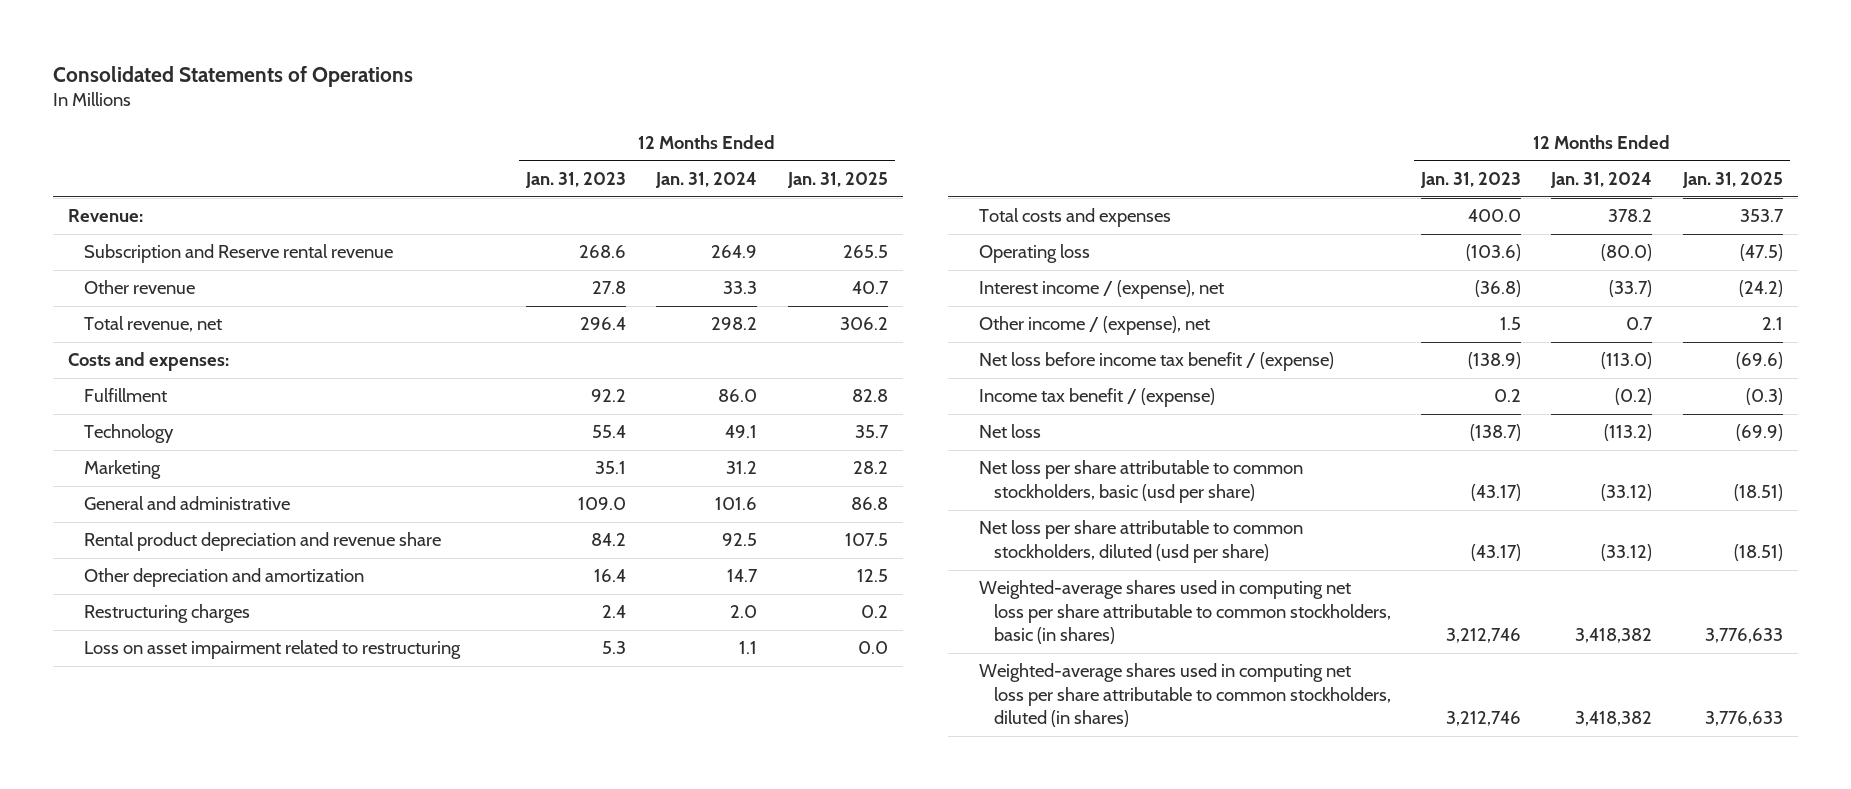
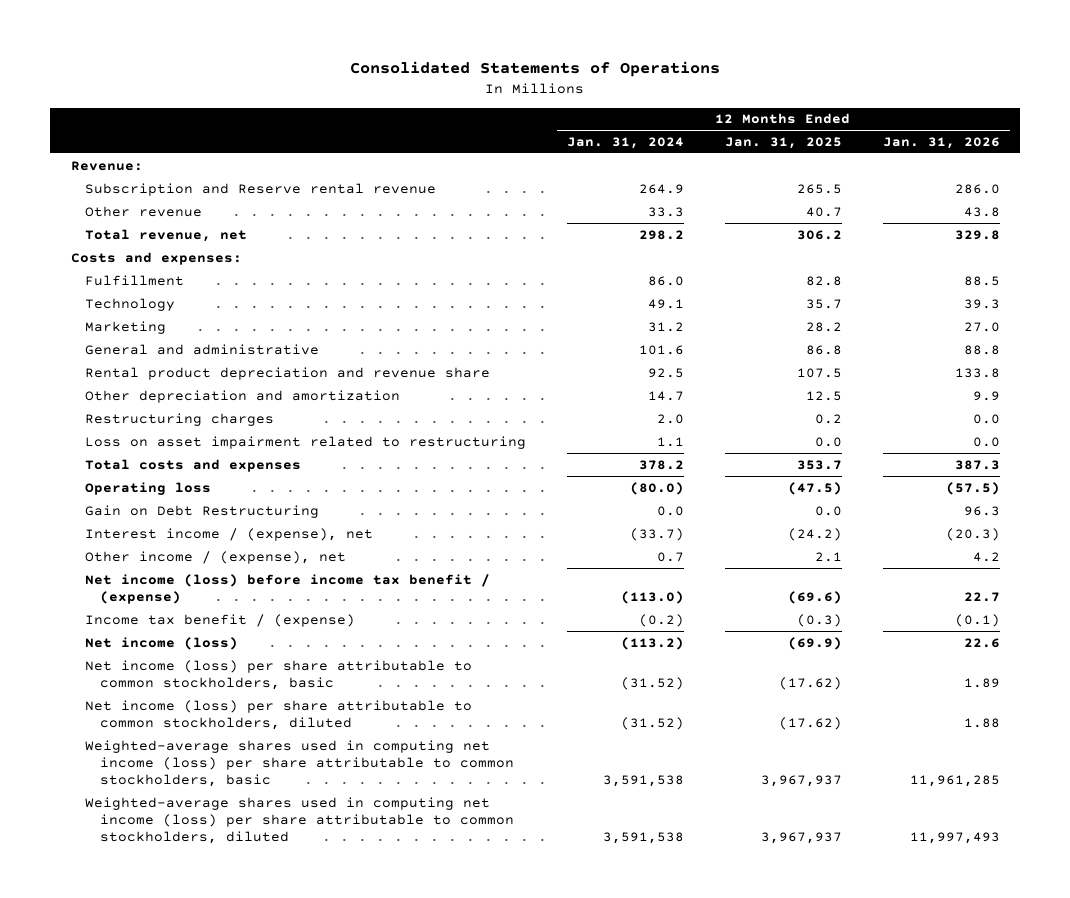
- | 12 Months Ended Jan. 31, 2023 | 12 Months Ended Jan. 31, 2024 | 12 Months Ended Jan. 31, 2025
+ | 12 Months Ended Jan. 31, 2024 | 12 Months Ended Jan. 31, 2025 | 12 Months Ended Jan. 31, 2026
+ Gain on Debt Restructuring | 0.0 | 0.0 | 96.3
- Net loss before income tax benefit / (expense) | (138.9) | (113.0) | (69.6)
+ Net income (loss) before income tax benefit / (expense) | (113.0) | (69.6) | 22.7
- Net loss | (138.7) | (113.2) | (69.9)
- Net loss per share attributable to common stockholders, basic (usd per share) | (43.17) | (33.12) | (18.51)
- Net loss per share attributable to common stockholders, diluted (usd per share) | (43.17) | (33.12) | (18.51)
- Weighted-average shares used in computing net loss per share attributable to common stockholders, basic (in shares) | 3,212,746 | 3,418,382 | 3,776,633
- Weighted-average shares used in computing net loss per share attributable to common stockholders, diluted (in shares) | 3,212,746 | 3,418,382 | 3,776,633
+ Net income (loss) | (113.2) | (69.9) | 22.6
+ Net income (loss) per share attributable to common stockholders, basic | (31.52) | (17.62) | 1.89
+ Net income (loss) per share attributable to common stockholders, diluted | (31.52) | (17.62) | 1.88
+ Weighted-average shares used in computing net income (loss) per share attributable to common stockholders, basic | 3,591,538 | 3,967,937 | 11,961,285
+ Weighted-average shares used in computing net income (loss) per share attributable to common stockholders, diluted | 3,591,538 | 3,967,937 | 11,997,493

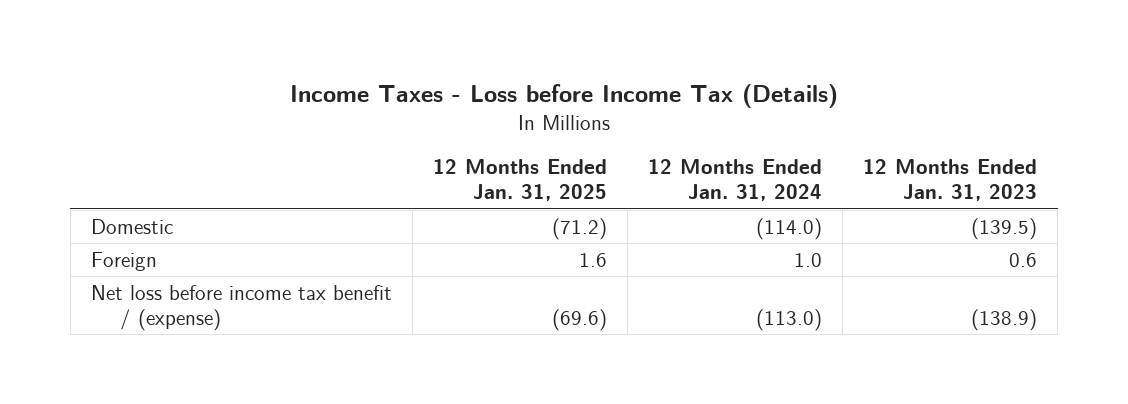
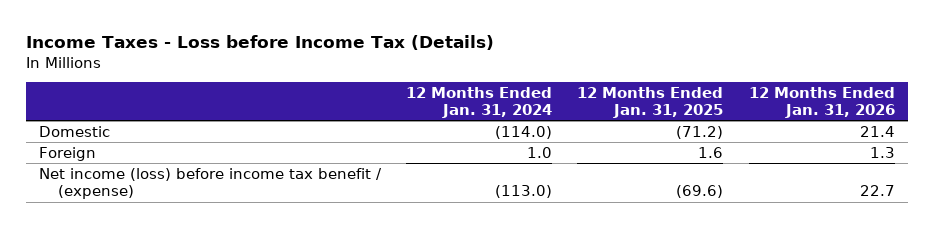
- | 12 Months Ended Jan. 31, 2025 | 12 Months Ended Jan. 31, 2024 | 12 Months Ended Jan. 31, 2023
+ | 12 Months Ended Jan. 31, 2024 | 12 Months Ended Jan. 31, 2025 | 12 Months Ended Jan. 31, 2026
- Net loss before income tax benefit / (expense) | (69.6) | (113.0) | (138.9)
+ Net income (loss) before income tax benefit / (expense) | (113.0) | (69.6) | 22.7

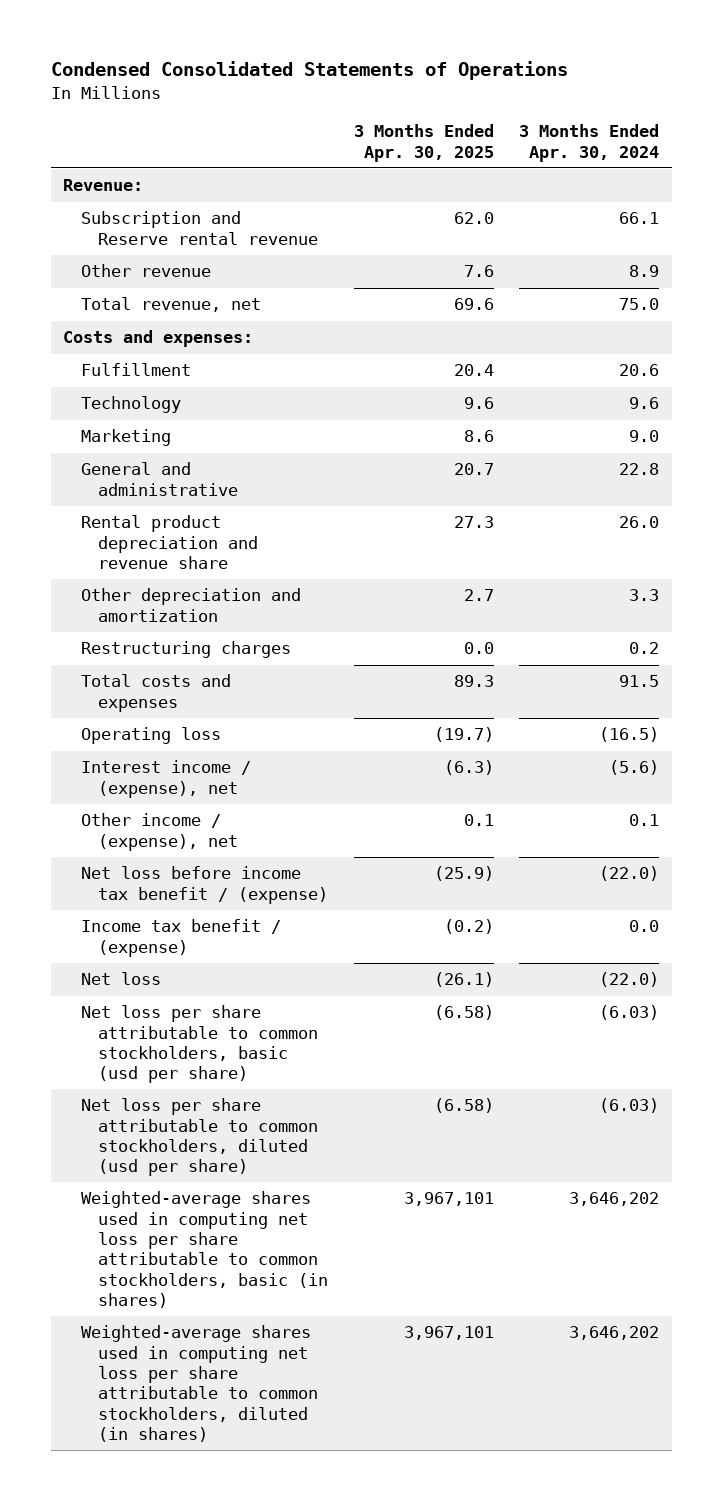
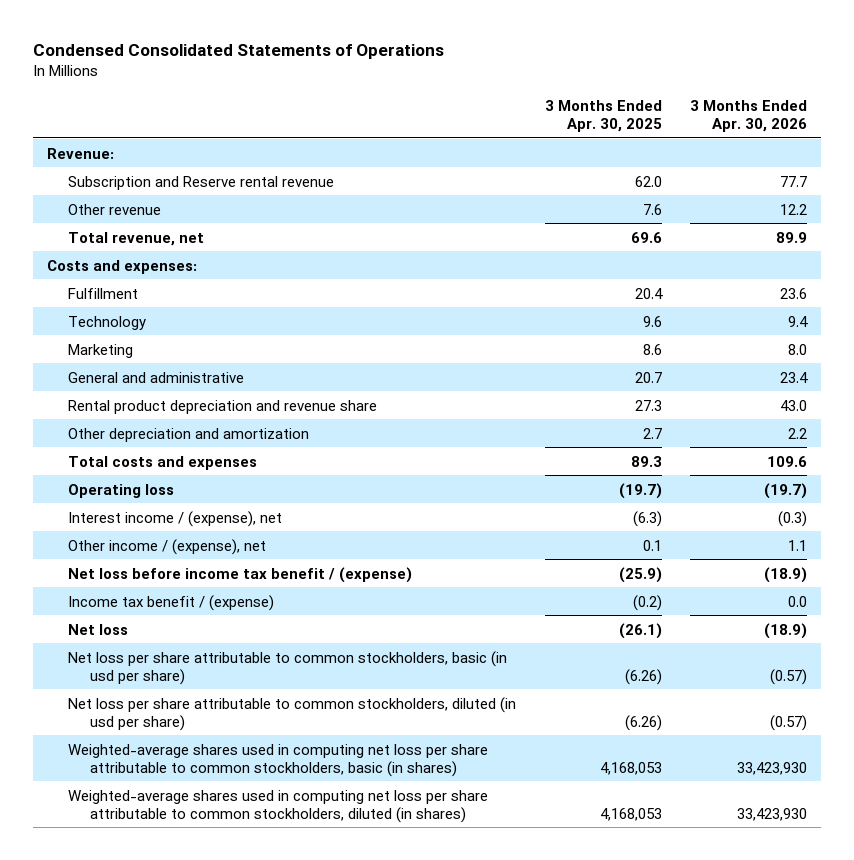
- | 3 Months Ended Apr. 30, 2025 | 3 Months Ended Apr. 30, 2024
+ | 3 Months Ended Apr. 30, 2025 | 3 Months Ended Apr. 30, 2026
- Restructuring charges | 0.0 | 0.2
- Net loss per share attributable to common stockholders, basic (usd per share) | (6.58) | (6.03)
- Net loss per share attributable to common stockholders, diluted (usd per share) | (6.58) | (6.03)
- Weighted-average shares used in computing net loss per share attributable to common stockholders, basic (in shares) | 3,967,101 | 3,646,202
- Weighted-average shares used in computing net loss per share attributable to common stockholders, diluted (in shares) | 3,967,101 | 3,646,202
+ Net loss per share attributable to common stockholders, basic (in usd per share) | (6.26) | (0.57)
+ Net loss per share attributable to common stockholders, diluted (in usd per share) | (6.26) | (0.57)
+ Weighted-average shares used in computing net loss per share attributable to common stockholders, basic (in shares) | 4,168,053 | 33,423,930
+ Weighted-average shares used in computing net loss per share attributable to common stockholders, diluted (in shares) | 4,168,053 | 33,423,930

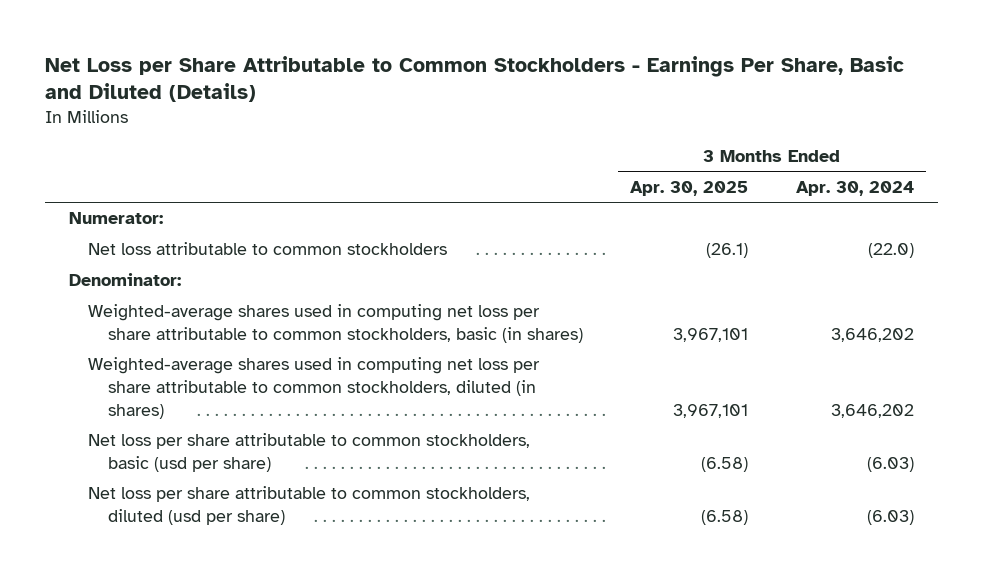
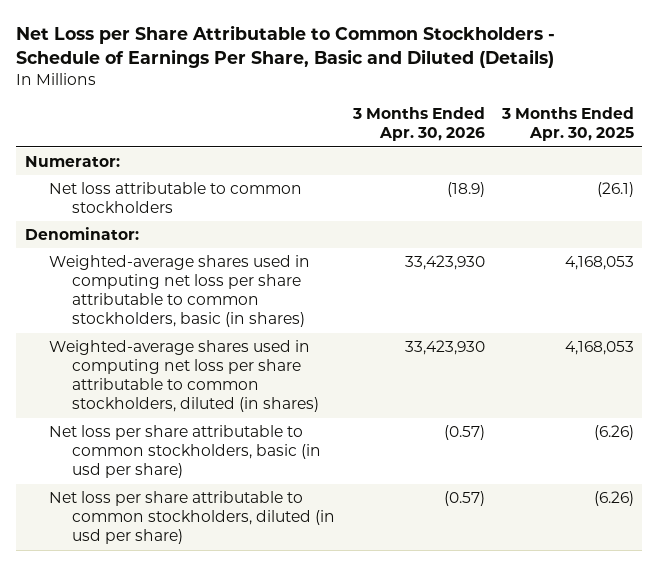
- Net Loss per Share Attributable to Common Stockholders - Earnings Per Share, Basic and Diluted (Details)
+ Net Loss per Share Attributable to Common Stockholders - Schedule of Earnings Per Share, Basic and Diluted (Details)
- | 3 Months Ended Apr. 30, 2025 | 3 Months Ended Apr. 30, 2024
+ | 3 Months Ended Apr. 30, 2026 | 3 Months Ended Apr. 30, 2025
- Weighted-average shares used in computing net loss per share attributable to common stockholders, basic (in shares) | 3,967,101 | 3,646,202
- Weighted-average shares used in computing net loss per share attributable to common stockholders, diluted (in shares) | 3,967,101 | 3,646,202
- Net loss per share attributable to common stockholders, basic (usd per share) | (6.58) | (6.03)
- Net loss per share attributable to common stockholders, diluted (usd per share) | (6.58) | (6.03)
+ Weighted-average shares used in computing net loss per share attributable to common stockholders, basic (in shares) | 33,423,930 | 4,168,053
+ Weighted-average shares used in computing net loss per share attributable to common stockholders, diluted (in shares) | 33,423,930 | 4,168,053
+ Net loss per share attributable to common stockholders, basic (in usd per share) | (0.57) | (6.26)
+ Net loss per share attributable to common stockholders, diluted (in usd per share) | (0.57) | (6.26)

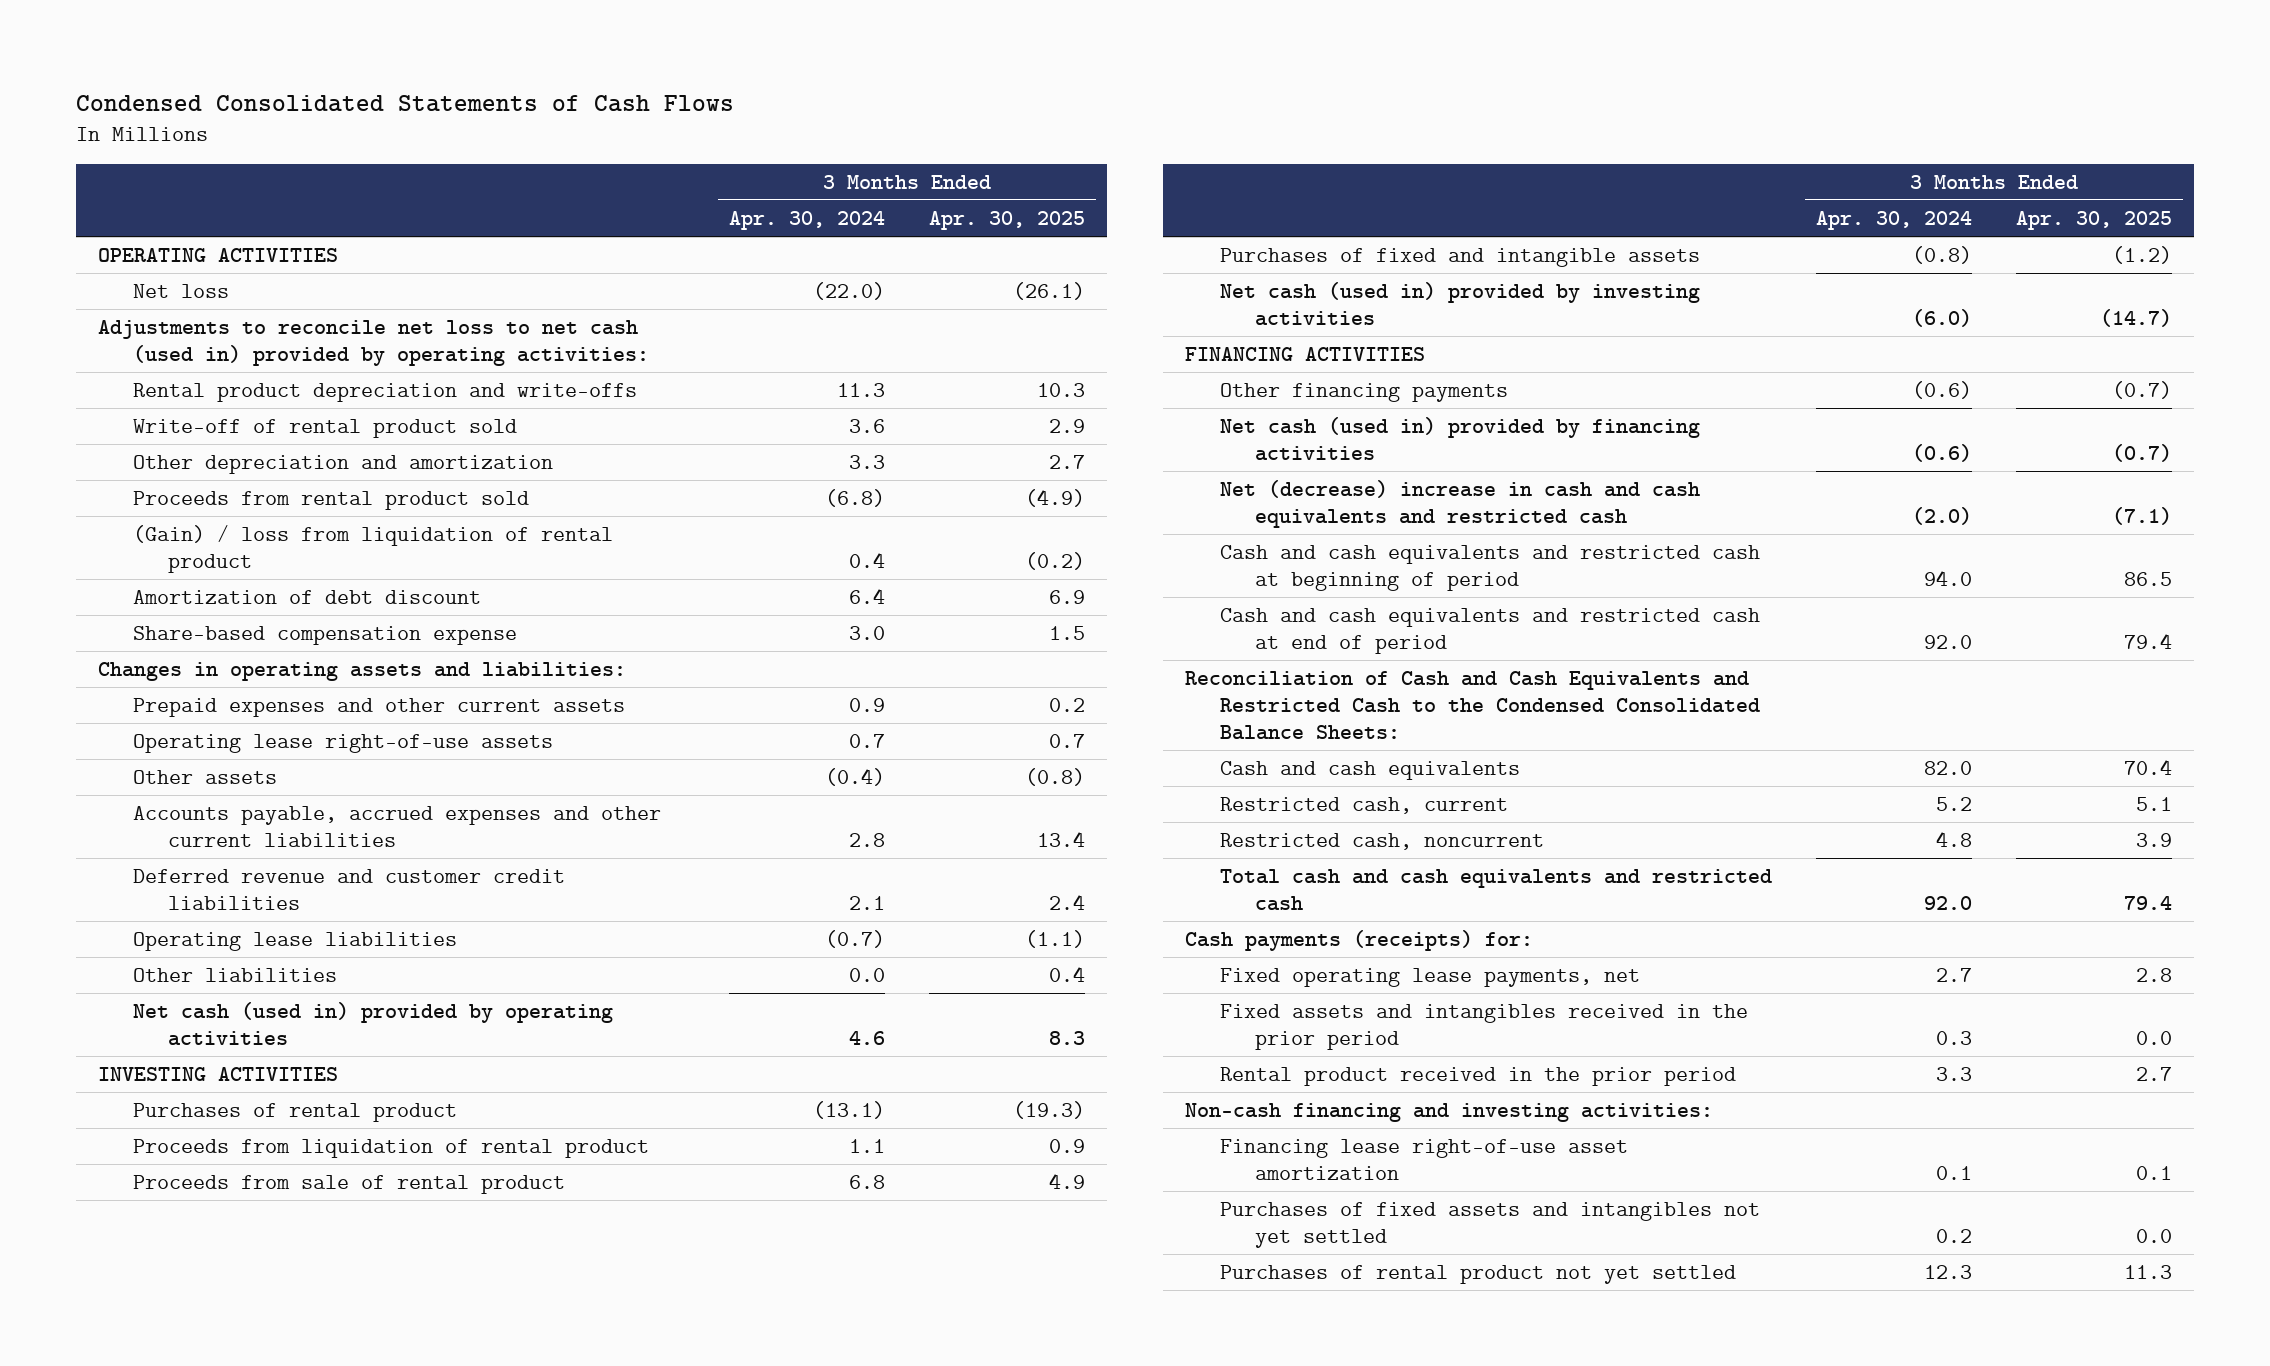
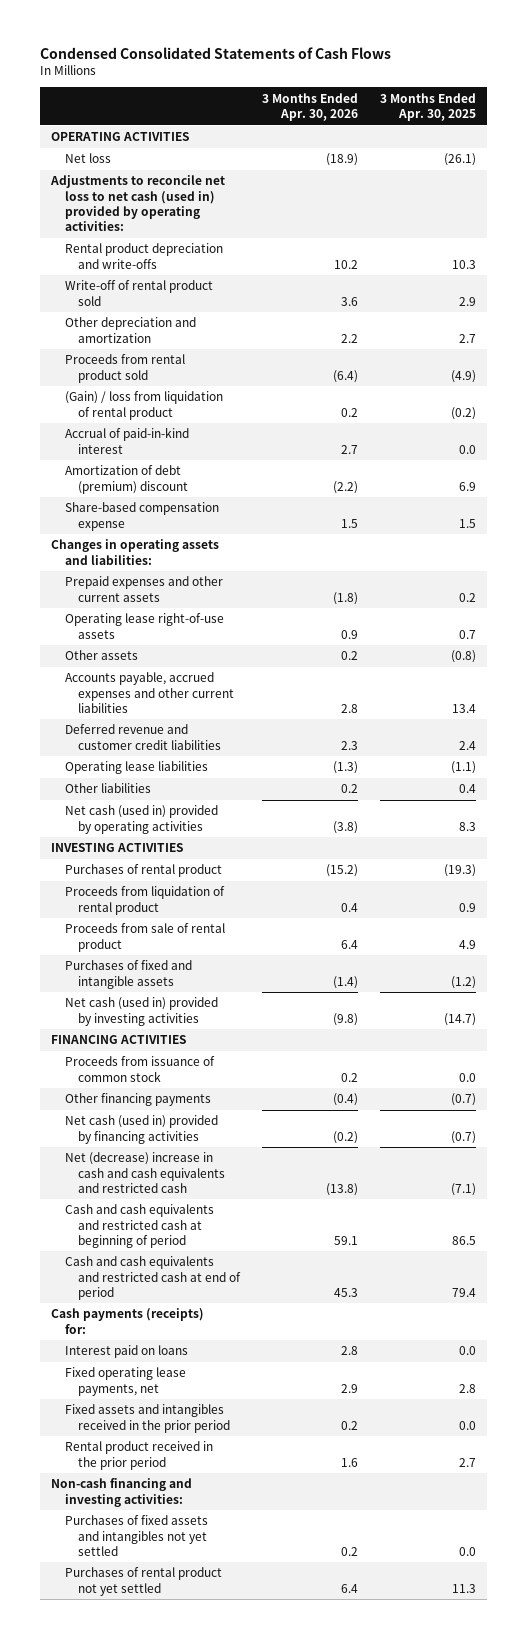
- | 3 Months Ended Apr. 30, 2024 | 3 Months Ended Apr. 30, 2025
+ | 3 Months Ended Apr. 30, 2026 | 3 Months Ended Apr. 30, 2025
- Amortization of debt discount | 6.4 | 6.9
+ Accrual of paid-in-kind interest | 2.7 | 0.0
+ Amortization of debt (premium) discount | (2.2) | 6.9
+ Proceeds from issuance of common stock | 0.2 | 0.0
- Reconciliation of Cash and Cash Equivalents and Restricted Cash to the Condensed Consolidated Balance Sheets:
- Cash and cash equivalents | 82.0 | 70.4
- Restricted cash, current | 5.2 | 5.1
- Restricted cash, noncurrent | 4.8 | 3.9
- Total cash and cash equivalents and restricted cash | 92.0 | 79.4
+ Interest paid on loans | 2.8 | 0.0
- Financing lease right-of-use asset amortization | 0.1 | 0.1

